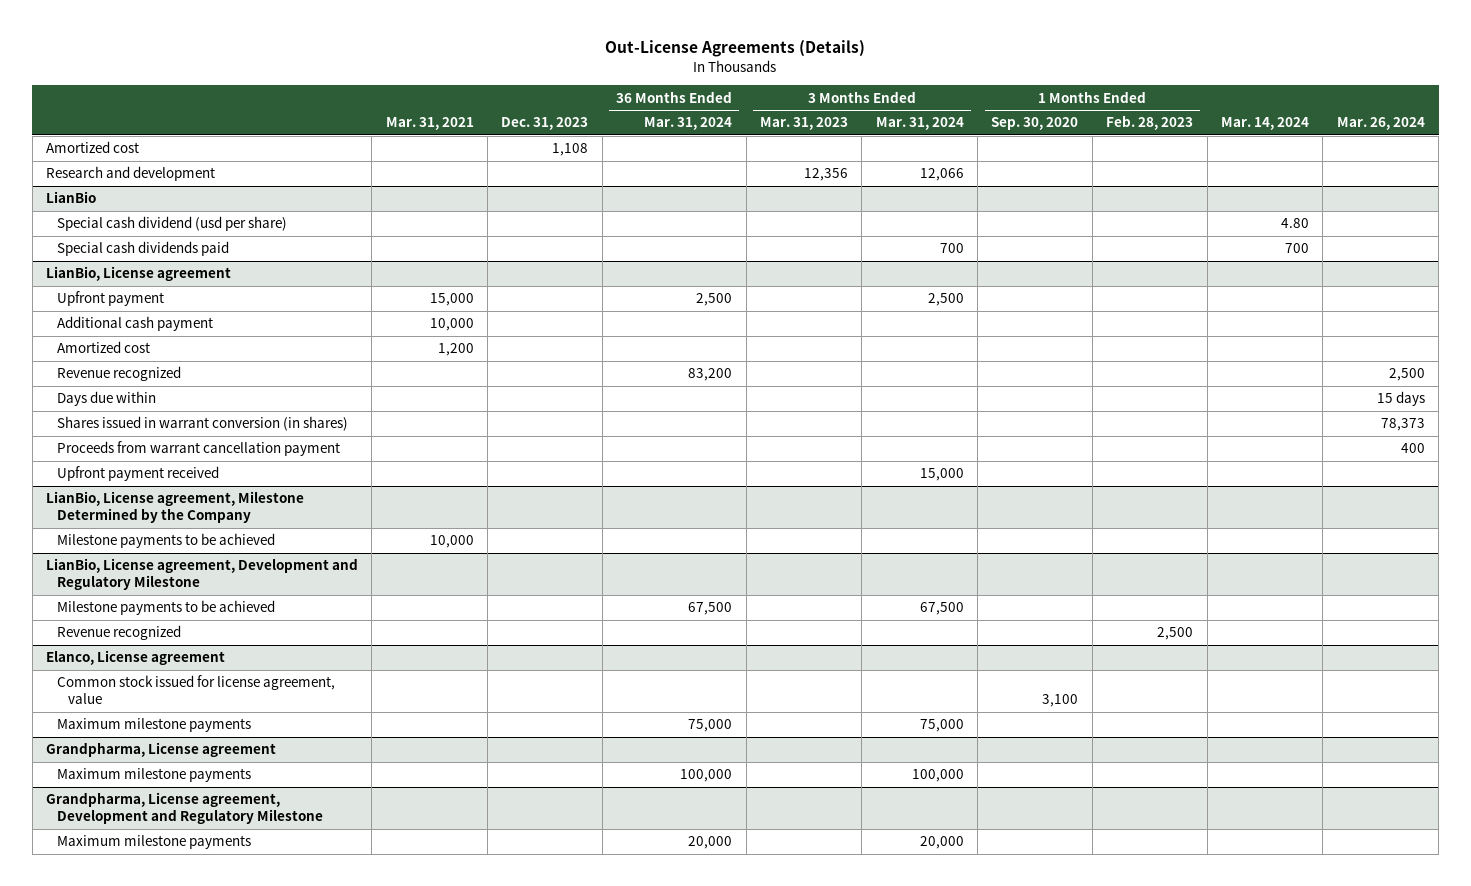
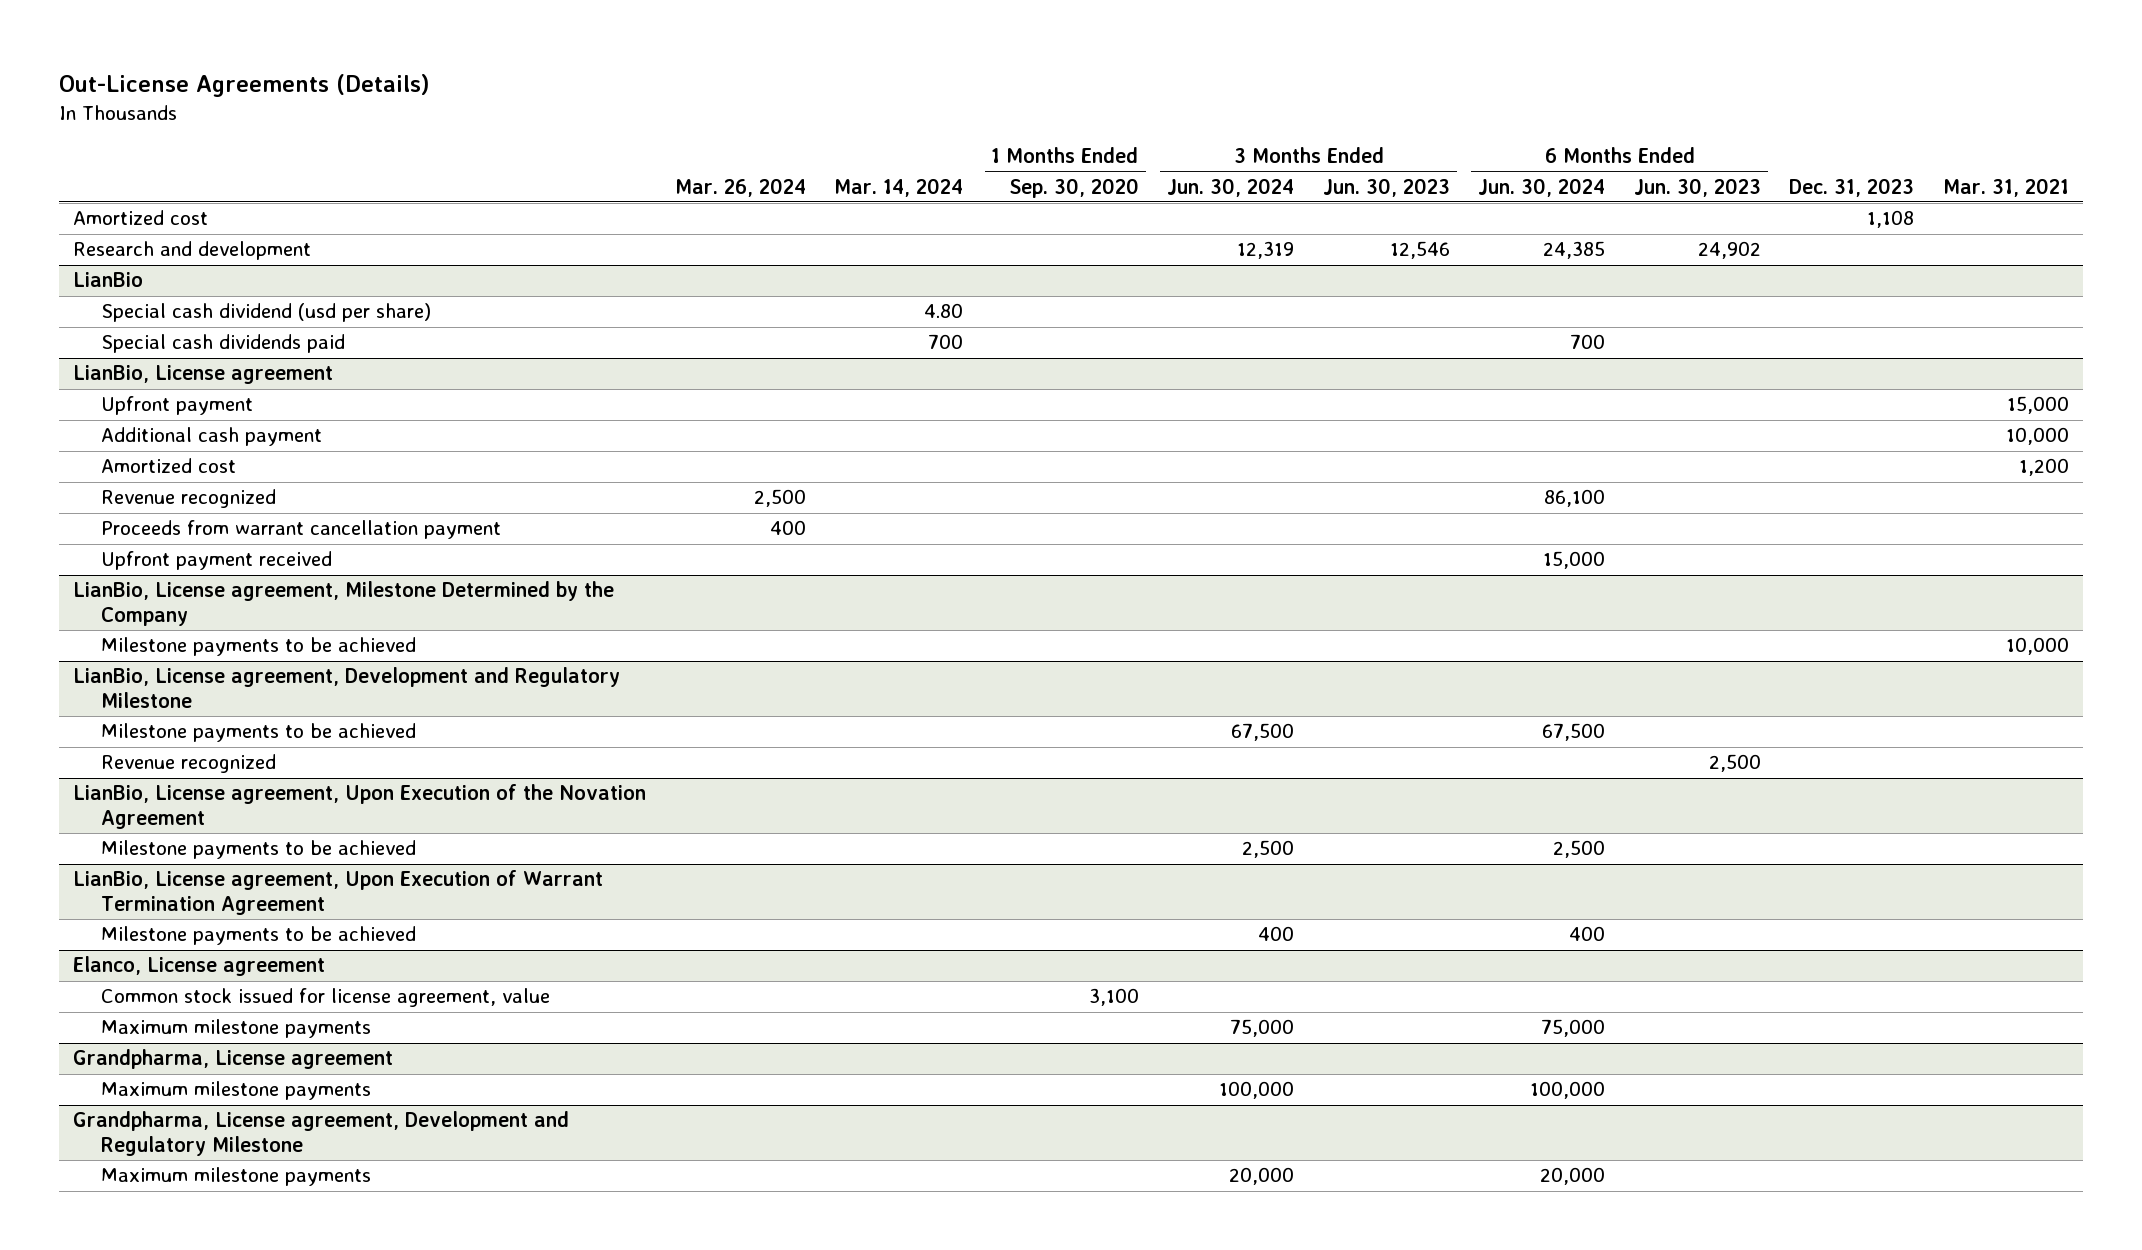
- | Mar. 31, 2021 | Dec. 31, 2023 | 36 Months Ended Mar. 31, 2024 | 3 Months Ended Mar. 31, 2023 | 3 Months Ended Mar. 31, 2024 | 1 Months Ended Sep. 30, 2020 | 1 Months Ended Feb. 28, 2023 | Mar. 14, 2024 | Mar. 26, 2024
+ | Mar. 26, 2024 | Mar. 14, 2024 | 1 Months Ended Sep. 30, 2020 | 3 Months Ended Jun. 30, 2024 | 3 Months Ended Jun. 30, 2023 | 6 Months Ended Jun. 30, 2024 | 6 Months Ended Jun. 30, 2023 | Dec. 31, 2023 | Mar. 31, 2021
@ LianBio, License agreement
- Days due within | | | | | | | | | 15 days
- Shares issued in warrant conversion (in shares) | | | | | | | | | 78,373
+ LianBio, License agreement, Upon Execution of the Novation Agreement
+ Milestone payments to be achieved | | | | 2,500 | | 2,500 | | |
+ LianBio, License agreement, Upon Execution of Warrant Termination Agreement
+ Milestone payments to be achieved | | | | 400 | | 400 | | |

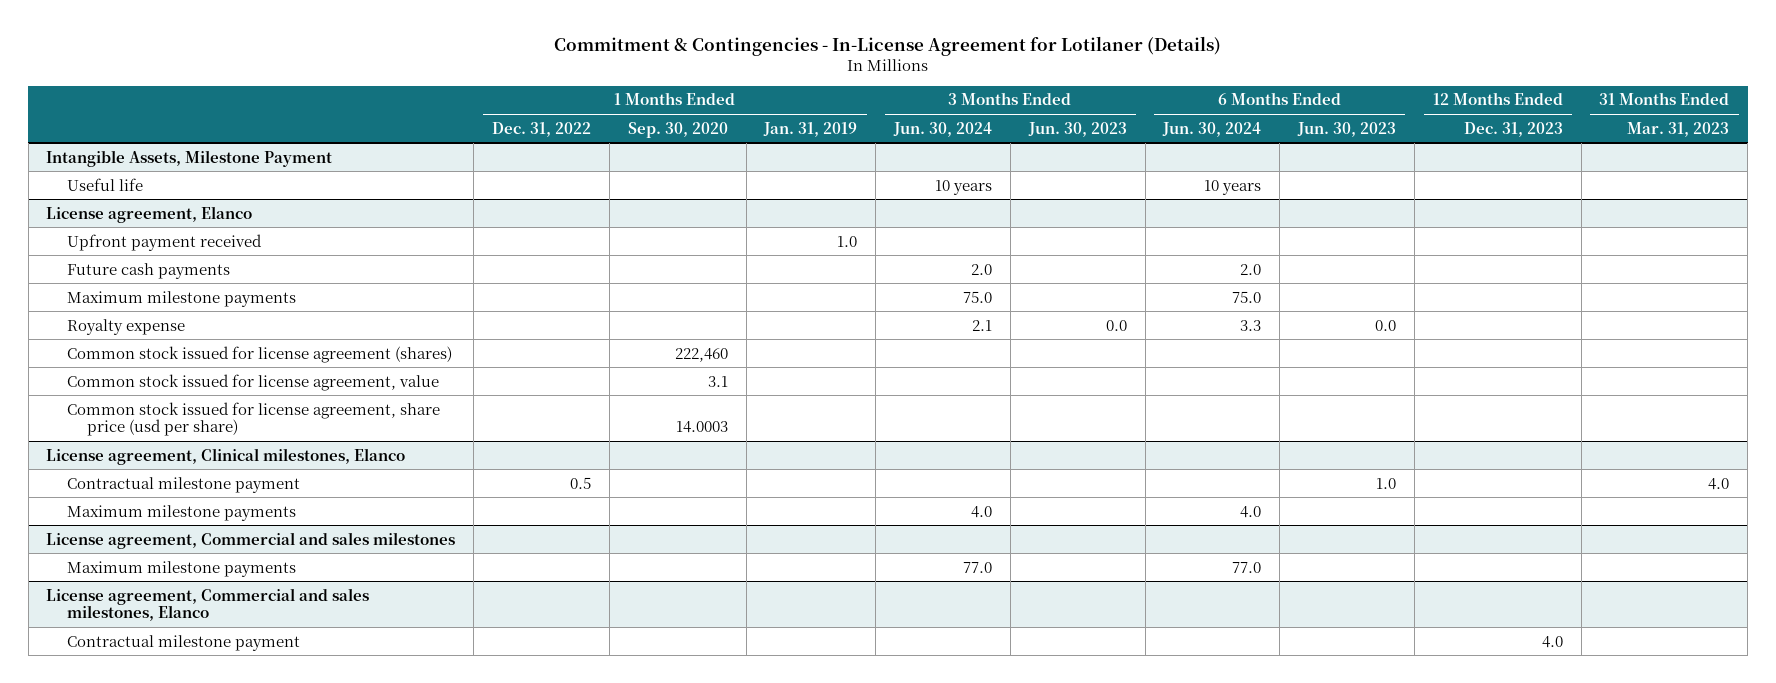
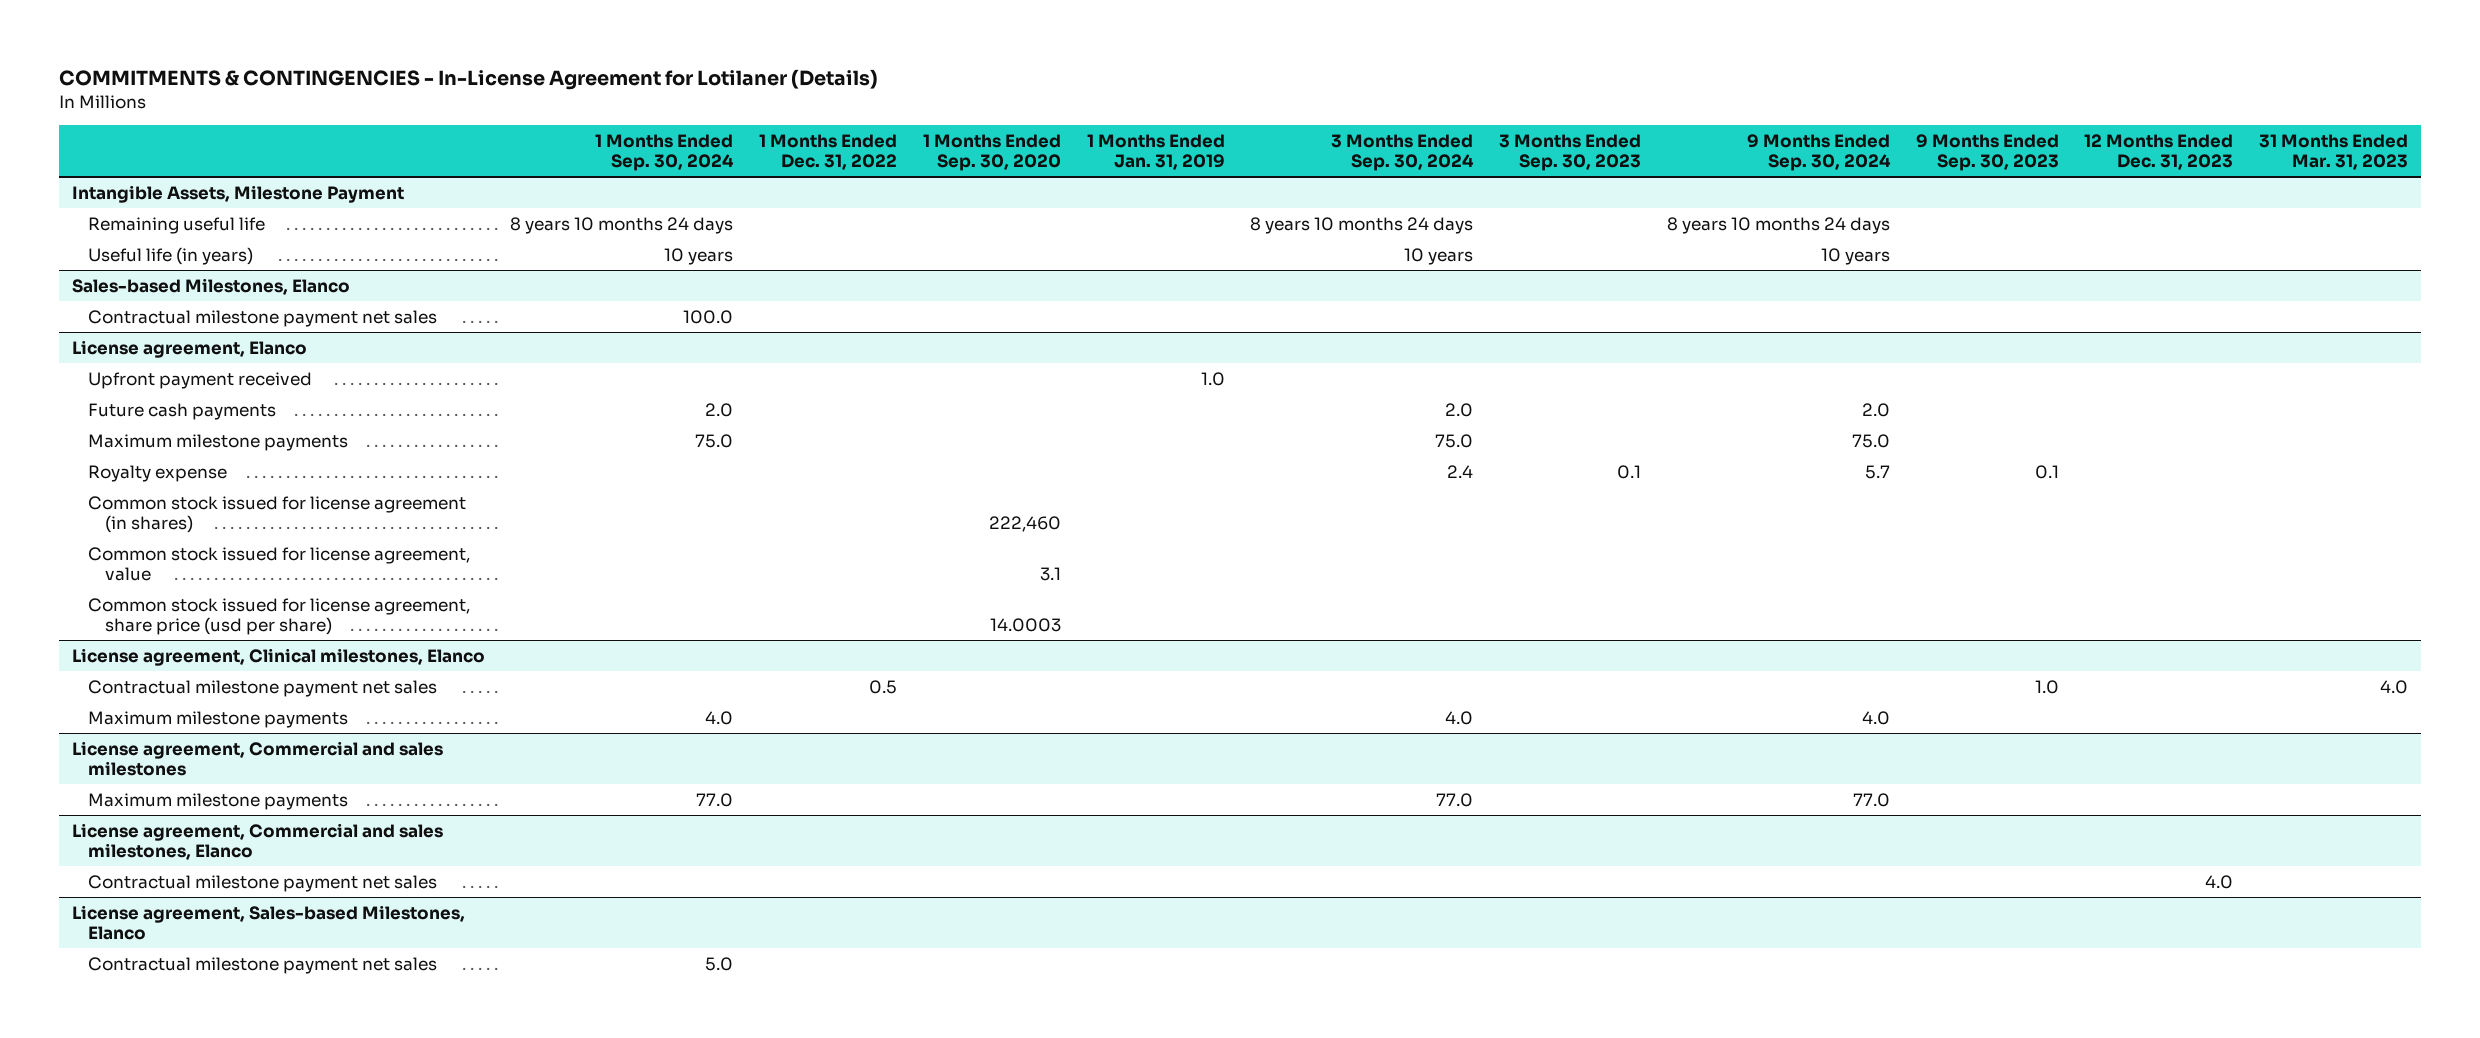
- Commitment & Contingencies - In-License Agreement for Lotilaner (Details)
+ COMMITMENTS & CONTINGENCIES - In-License Agreement for Lotilaner (Details)
- | 1 Months Ended Dec. 31, 2022 | 1 Months Ended Sep. 30, 2020 | 1 Months Ended Jan. 31, 2019 | 3 Months Ended Jun. 30, 2024 | 3 Months Ended Jun. 30, 2023 | 6 Months Ended Jun. 30, 2024 | 6 Months Ended Jun. 30, 2023 | 12 Months Ended Dec. 31, 2023 | 31 Months Ended Mar. 31, 2023
+ | 1 Months Ended Sep. 30, 2024 | 1 Months Ended Dec. 31, 2022 | 1 Months Ended Sep. 30, 2020 | 1 Months Ended Jan. 31, 2019 | 3 Months Ended Sep. 30, 2024 | 3 Months Ended Sep. 30, 2023 | 9 Months Ended Sep. 30, 2024 | 9 Months Ended Sep. 30, 2023 | 12 Months Ended Dec. 31, 2023 | 31 Months Ended Mar. 31, 2023
@ Intangible Assets, Milestone Payment
- Useful life | | | | 10 years | | 10 years | | |
+ Remaining useful life | 8 years 10 months 24 days | | | | 8 years 10 months 24 days | | 8 years 10 months 24 days | | |
+ Useful life (in years) | 10 years | | | | 10 years | | 10 years | | |
+ Sales-based Milestones, Elanco
+ Contractual milestone payment net sales | 100.0 | | | | | | | | |
@ License agreement, Elanco
- Common stock issued for license agreement (shares) | | 222,460 | | | | | | |
+ Common stock issued for license agreement (in shares) | | | 222,460 | | | | | | |
@ License agreement, Clinical milestones, Elanco
- Contractual milestone payment | 0.5 | | | | | | 1.0 | | 4.0
+ Contractual milestone payment net sales | | 0.5 | | | | | | 1.0 | | 4.0
@ License agreement, Commercial and sales milestones, Elanco
- Contractual milestone payment | | | | | | | | 4.0 |
+ Contractual milestone payment net sales | | | | | | | | | 4.0 |
+ License agreement, Sales-based Milestones, Elanco
+ Contractual milestone payment net sales | 5.0 | | | | | | | | |

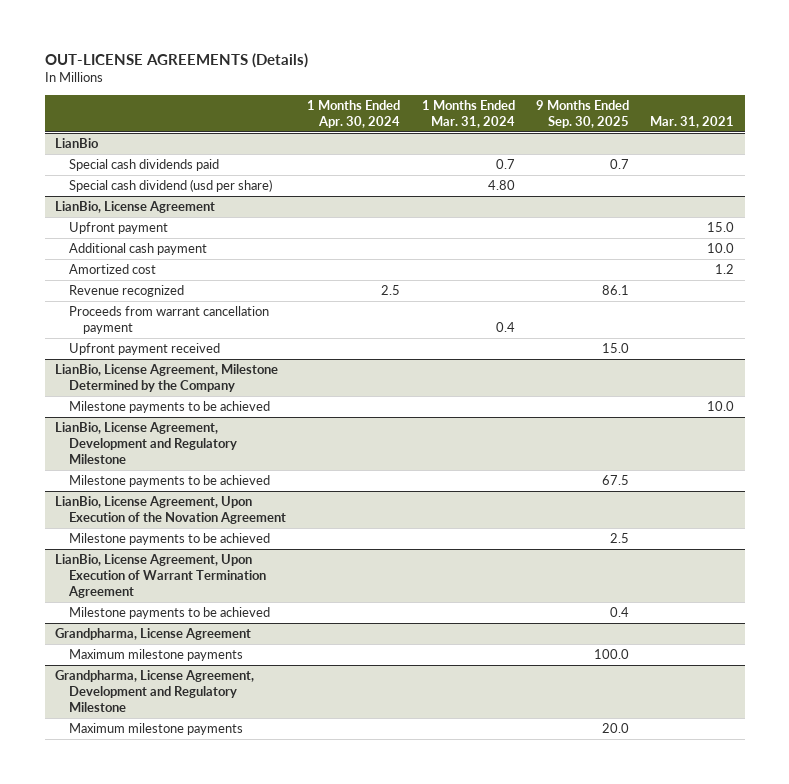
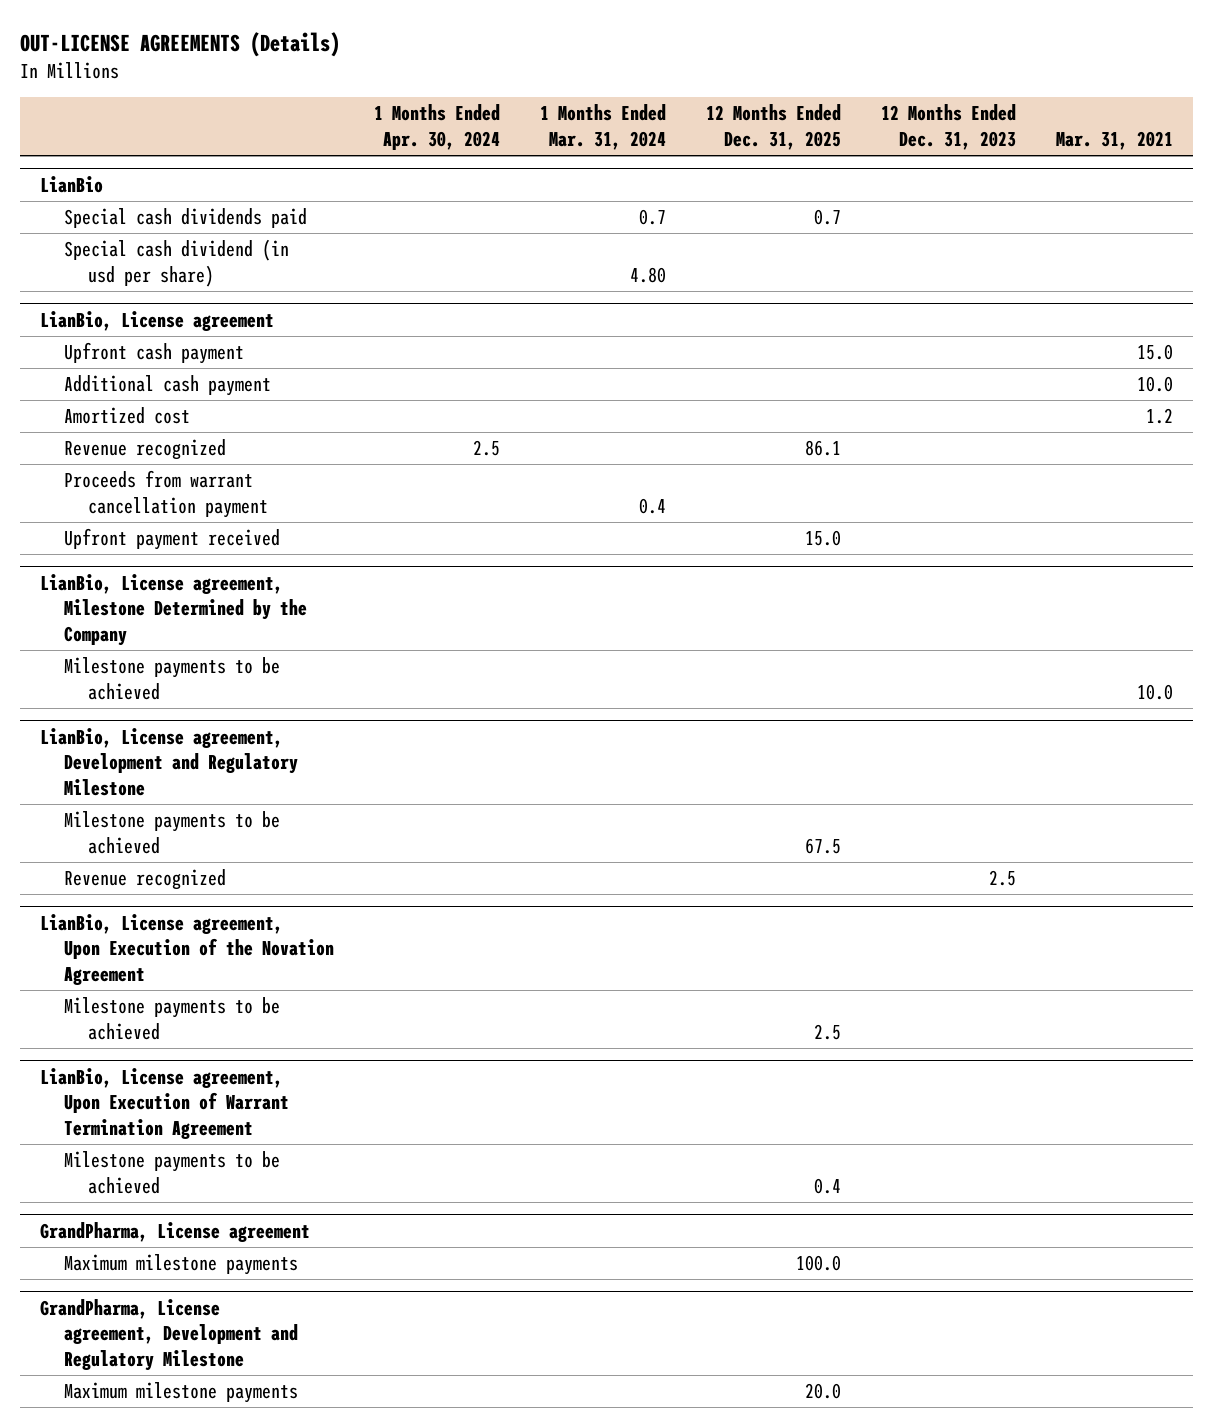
- | 1 Months Ended Apr. 30, 2024 | 1 Months Ended Mar. 31, 2024 | 9 Months Ended Sep. 30, 2025 | Mar. 31, 2021
+ | 1 Months Ended Apr. 30, 2024 | 1 Months Ended Mar. 31, 2024 | 12 Months Ended Dec. 31, 2025 | 12 Months Ended Dec. 31, 2023 | Mar. 31, 2021
@ LianBio
- Special cash dividend (usd per share) | | 4.80 | |
- LianBio, License Agreement
- Upfront payment | | | | 15.0
@ LianBio
+ Special cash dividend (in usd per share) | | 4.80 | | |
+ LianBio, License agreement
+ Upfront cash payment | | | | | 15.0
- LianBio, License Agreement, Milestone Determined by the Company
+ LianBio, License agreement, Milestone Determined by the Company
- LianBio, License Agreement, Development and Regulatory Milestone
+ LianBio, License agreement, Development and Regulatory Milestone
- LianBio, License Agreement, Upon Execution of the Novation Agreement
+ Revenue recognized | | | | 2.5 |
+ LianBio, License agreement, Upon Execution of the Novation Agreement
- LianBio, License Agreement, Upon Execution of Warrant Termination Agreement
+ LianBio, License agreement, Upon Execution of Warrant Termination Agreement
- Grandpharma, License Agreement
+ GrandPharma, License agreement
- Grandpharma, License Agreement, Development and Regulatory Milestone
+ GrandPharma, License agreement, Development and Regulatory Milestone

